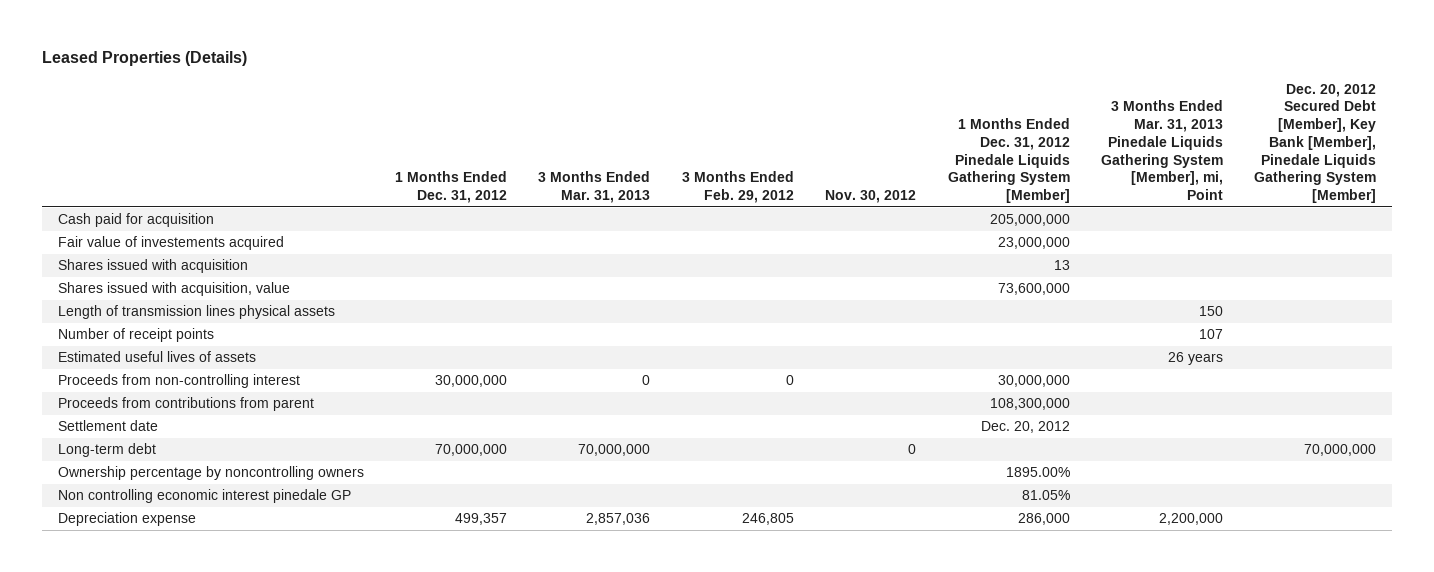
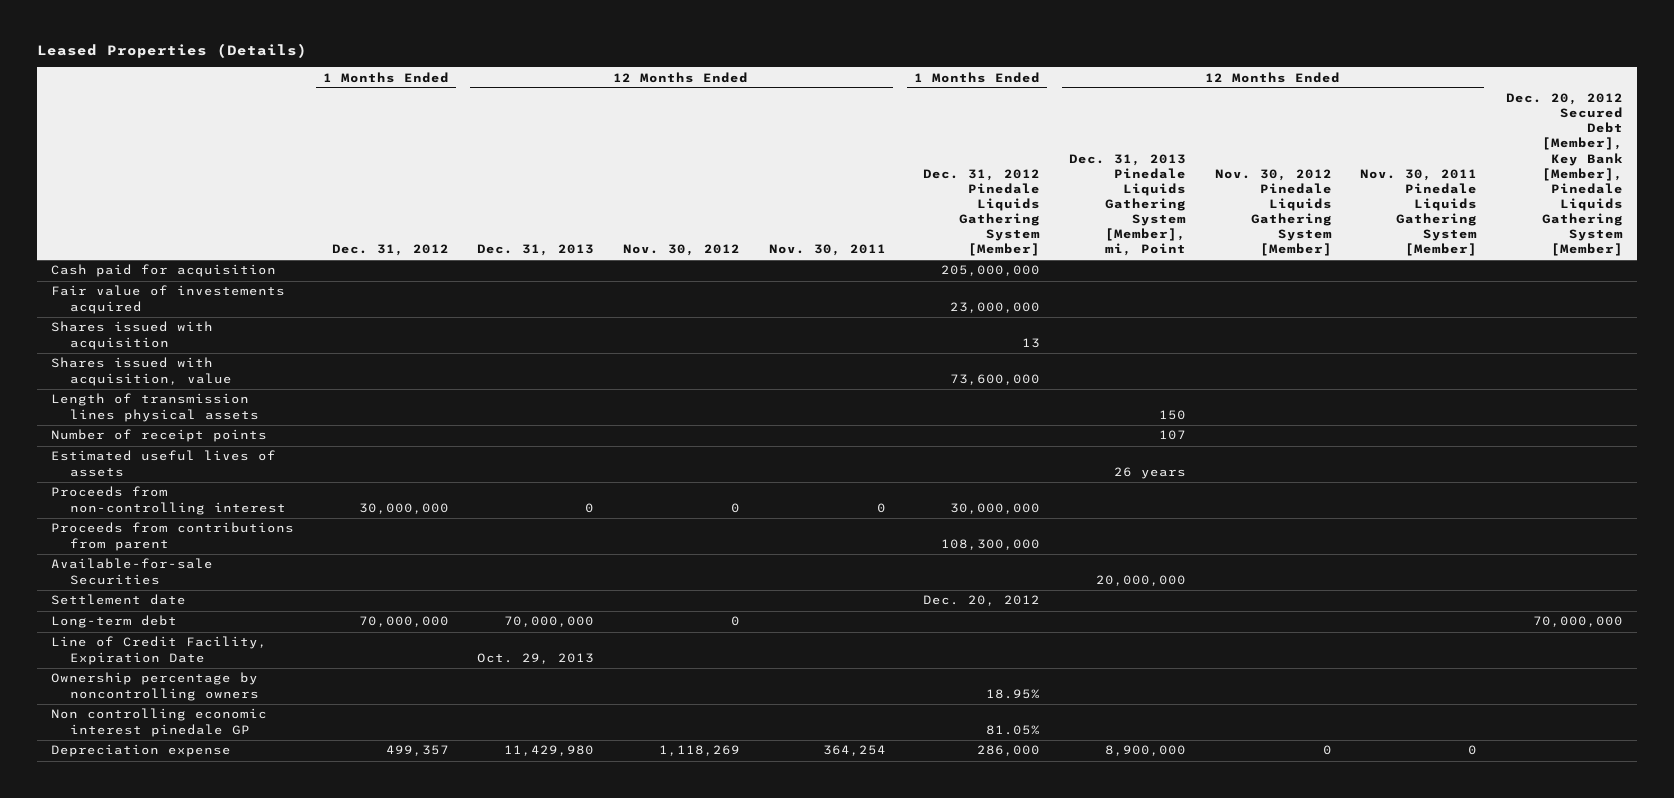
- | 1 Months Ended Dec. 31, 2012 | 3 Months Ended Mar. 31, 2013 | 3 Months Ended Feb. 29, 2012 | Nov. 30, 2012 | 1 Months Ended Dec. 31, 2012 Pinedale Liquids Gathering System [Member] | 3 Months Ended Mar. 31, 2013 Pinedale Liquids Gathering System [Member], mi, Point | Dec. 20, 2012 Secured Debt [Member], Key Bank [Member], Pinedale Liquids Gathering System [Member]
+ | 1 Months Ended Dec. 31, 2012 | 12 Months Ended Dec. 31, 2013 | 12 Months Ended Nov. 30, 2012 | 12 Months Ended Nov. 30, 2011 | 1 Months Ended Dec. 31, 2012 Pinedale Liquids Gathering System [Member] | 12 Months Ended Dec. 31, 2013 Pinedale Liquids Gathering System [Member], mi, Point | 12 Months Ended Nov. 30, 2012 Pinedale Liquids Gathering System [Member] | 12 Months Ended Nov. 30, 2011 Pinedale Liquids Gathering System [Member] | Dec. 20, 2012 Secured Debt [Member], Key Bank [Member], Pinedale Liquids Gathering System [Member]
+ Available-for-sale Securities | | | | | | 20,000,000 | | |
- Ownership percentage by noncontrolling owners | | | | | 1895.00% | |
+ Line of Credit Facility, Expiration Date | | Oct. 29, 2013 | | | | | | |
+ Ownership percentage by noncontrolling owners | | | | | 18.95% | | | |

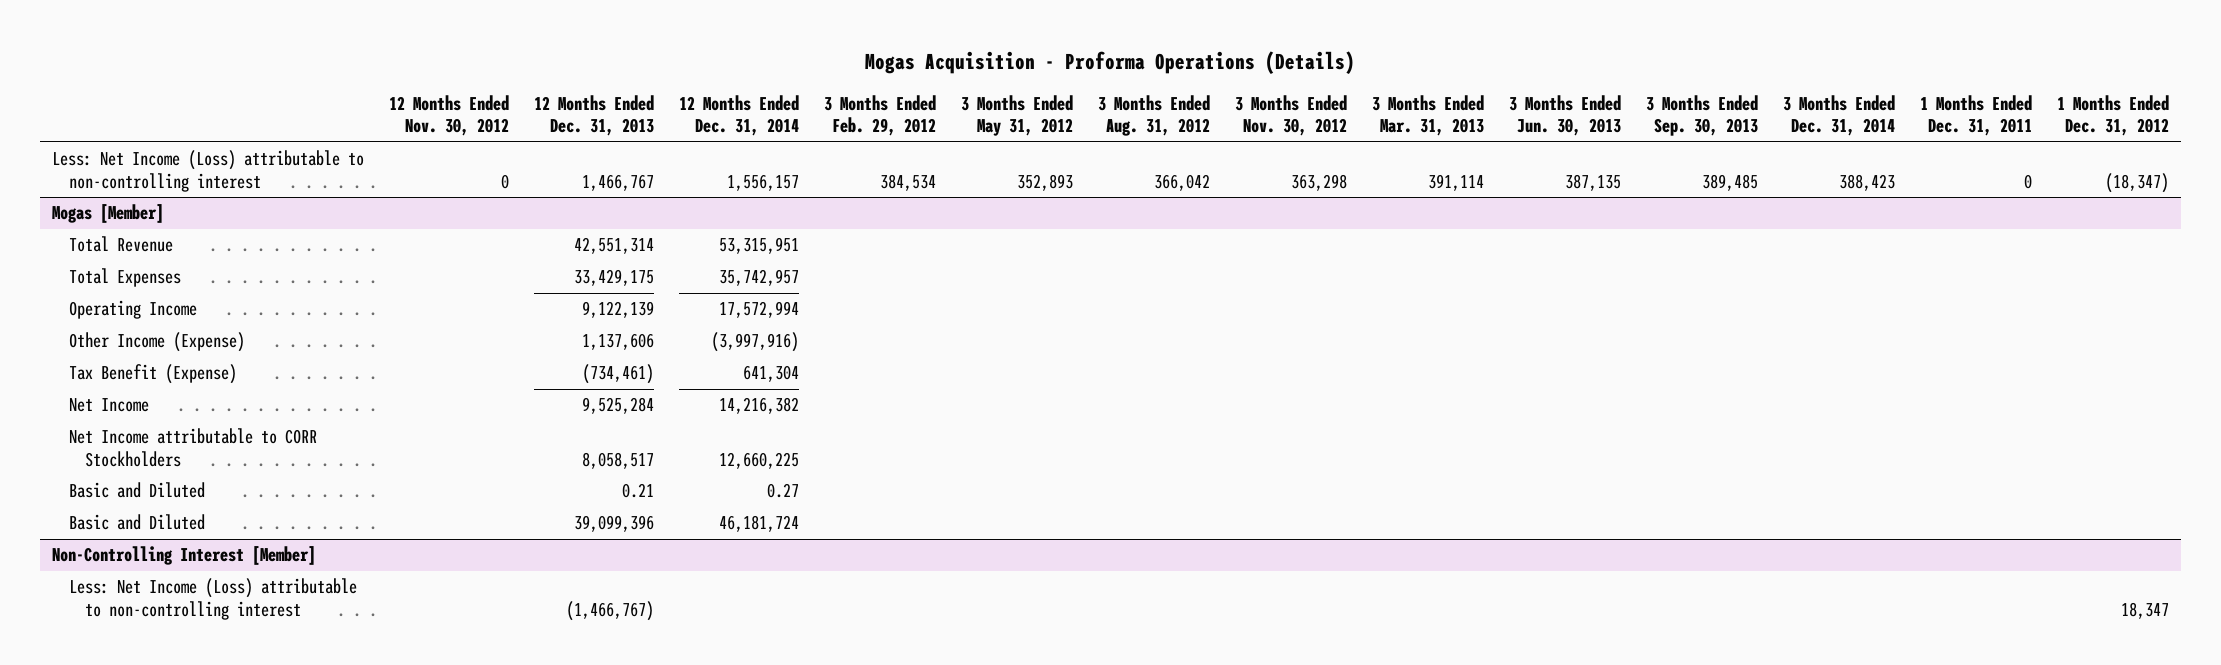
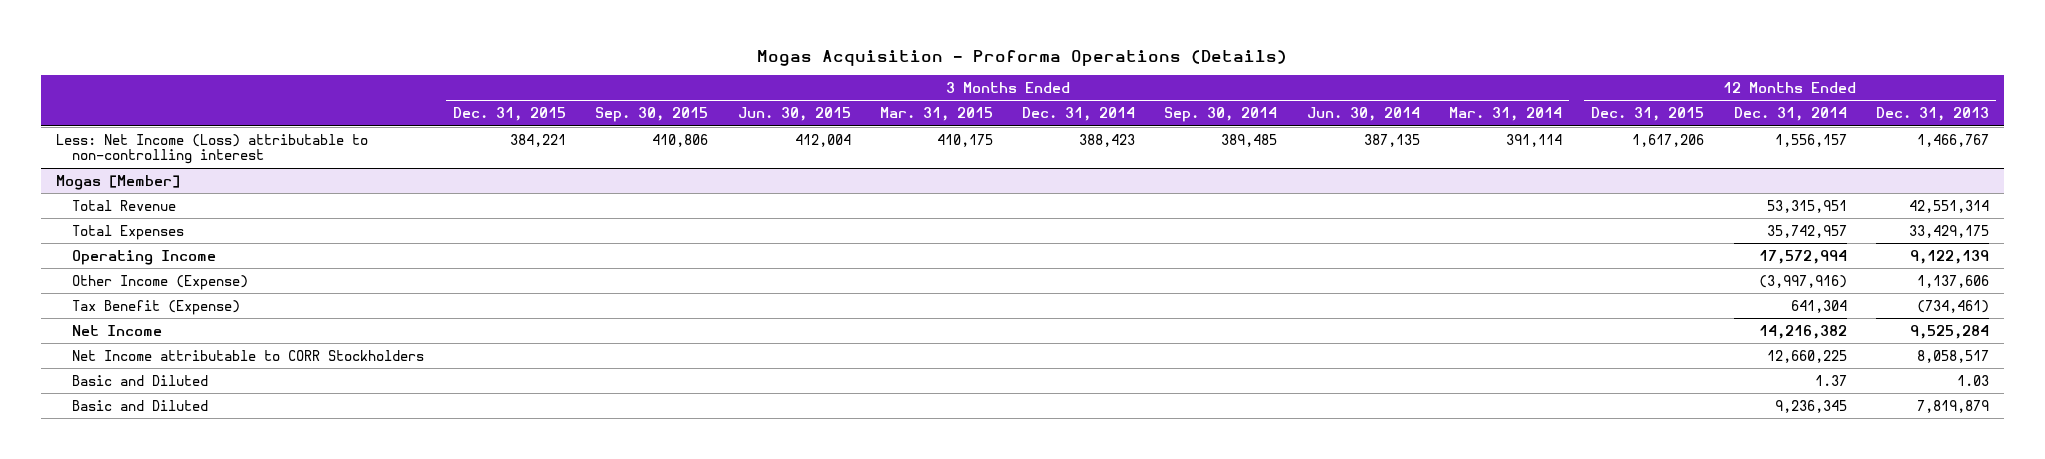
- | 12 Months Ended Nov. 30, 2012 | 12 Months Ended Dec. 31, 2013 | 12 Months Ended Dec. 31, 2014 | 3 Months Ended Feb. 29, 2012 | 3 Months Ended May 31, 2012 | 3 Months Ended Aug. 31, 2012 | 3 Months Ended Nov. 30, 2012 | 3 Months Ended Mar. 31, 2013 | 3 Months Ended Jun. 30, 2013 | 3 Months Ended Sep. 30, 2013 | 3 Months Ended Dec. 31, 2014 | 1 Months Ended Dec. 31, 2011 | 1 Months Ended Dec. 31, 2012
+ | 3 Months Ended Dec. 31, 2015 | 3 Months Ended Sep. 30, 2015 | 3 Months Ended Jun. 30, 2015 | 3 Months Ended Mar. 31, 2015 | 3 Months Ended Dec. 31, 2014 | 3 Months Ended Sep. 30, 2014 | 3 Months Ended Jun. 30, 2014 | 3 Months Ended Mar. 31, 2014 | 12 Months Ended Dec. 31, 2015 | 12 Months Ended Dec. 31, 2014 | 12 Months Ended Dec. 31, 2013
@ Mogas [Member]
- Basic and Diluted | | 0.21 | 0.27 | | | | | | | | | |
- Basic and Diluted | | 39,099,396 | 46,181,724 | | | | | | | | | |
- Non-Controlling Interest [Member]
- Less: Net Income (Loss) attributable to non-controlling interest | | (1,466,767) | | | | | | | | | | | 18,347
@ Mogas [Member]
+ Basic and Diluted | | | | | | | | | | 1.37 | 1.03
+ Basic and Diluted | | | | | | | | | | 9,236,345 | 7,819,879

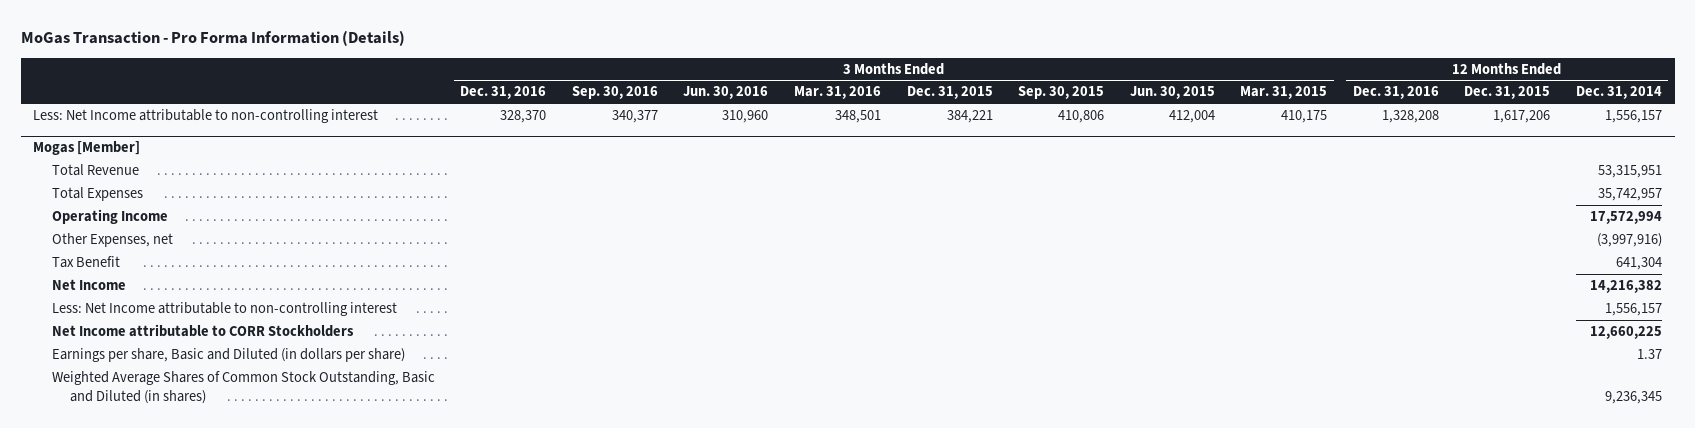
- Mogas Acquisition - Proforma Operations (Details)
+ MoGas Transaction - Pro Forma Information (Details)
- | 3 Months Ended Dec. 31, 2015 | 3 Months Ended Sep. 30, 2015 | 3 Months Ended Jun. 30, 2015 | 3 Months Ended Mar. 31, 2015 | 3 Months Ended Dec. 31, 2014 | 3 Months Ended Sep. 30, 2014 | 3 Months Ended Jun. 30, 2014 | 3 Months Ended Mar. 31, 2014 | 12 Months Ended Dec. 31, 2015 | 12 Months Ended Dec. 31, 2014 | 12 Months Ended Dec. 31, 2013
+ | 3 Months Ended Dec. 31, 2016 | 3 Months Ended Sep. 30, 2016 | 3 Months Ended Jun. 30, 2016 | 3 Months Ended Mar. 31, 2016 | 3 Months Ended Dec. 31, 2015 | 3 Months Ended Sep. 30, 2015 | 3 Months Ended Jun. 30, 2015 | 3 Months Ended Mar. 31, 2015 | 12 Months Ended Dec. 31, 2016 | 12 Months Ended Dec. 31, 2015 | 12 Months Ended Dec. 31, 2014
- Less: Net Income (Loss) attributable to non-controlling interest | 384,221 | 410,806 | 412,004 | 410,175 | 388,423 | 389,485 | 387,135 | 391,114 | 1,617,206 | 1,556,157 | 1,466,767
+ Less: Net Income attributable to non-controlling interest | 328,370 | 340,377 | 310,960 | 348,501 | 384,221 | 410,806 | 412,004 | 410,175 | 1,328,208 | 1,617,206 | 1,556,157
@ Mogas [Member]
- Other Income (Expense) | | | | | | | | | | (3,997,916) | 1,137,606
- Tax Benefit (Expense) | | | | | | | | | | 641,304 | (734,461)
+ Other Expenses, net | | | | | | | | | | | (3,997,916)
+ Tax Benefit | | | | | | | | | | | 641,304
+ Less: Net Income attributable to non-controlling interest | | | | | | | | | | | 1,556,157
- Basic and Diluted | | | | | | | | | | 1.37 | 1.03
- Basic and Diluted | | | | | | | | | | 9,236,345 | 7,819,879
+ Earnings per share, Basic and Diluted (in dollars per share) | | | | | | | | | | | 1.37
+ Weighted Average Shares of Common Stock Outstanding, Basic and Diluted (in shares) | | | | | | | | | | | 9,236,345

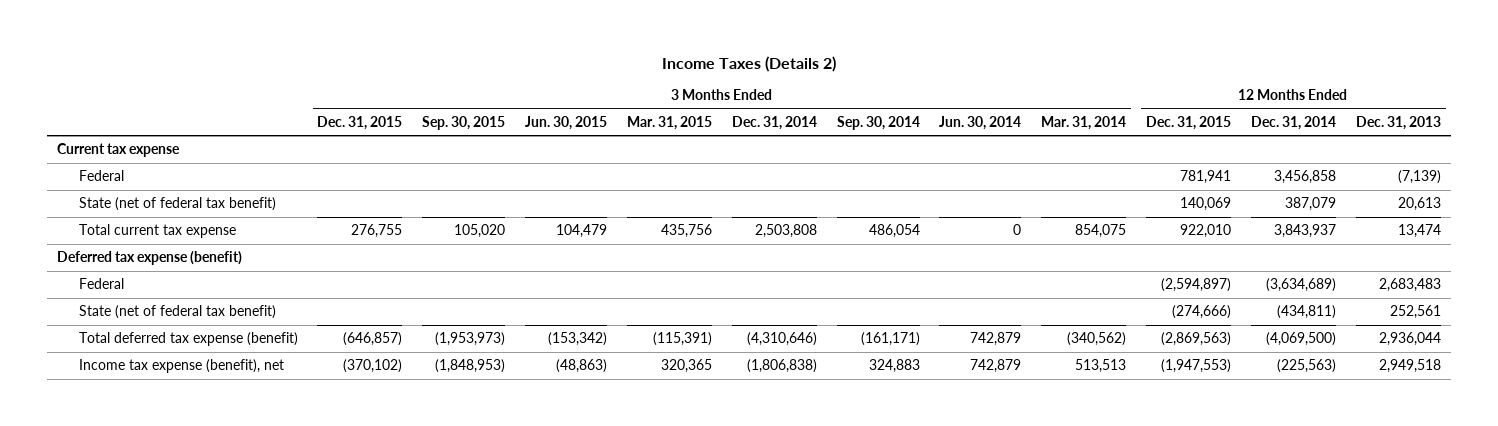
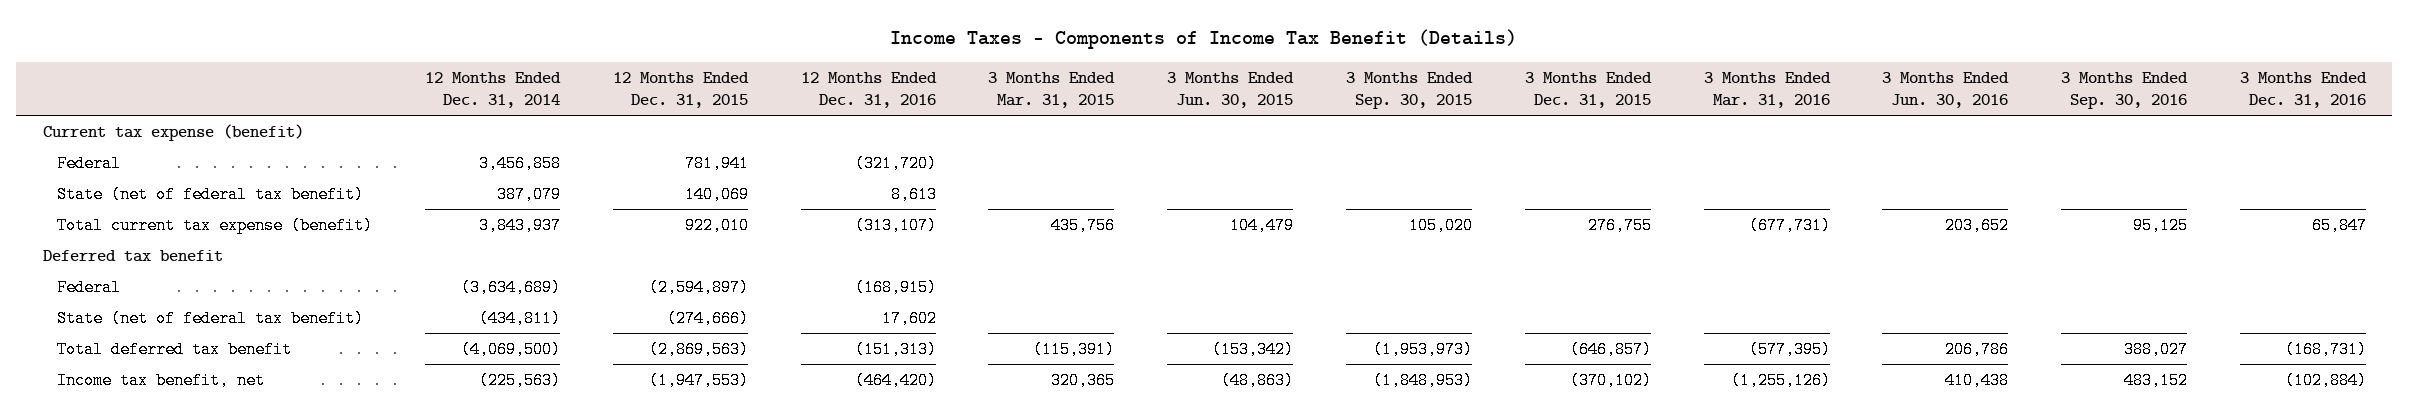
- Income Taxes (Details 2)
+ Income Taxes - Components of Income Tax Benefit (Details)
- | 3 Months Ended Dec. 31, 2015 | 3 Months Ended Sep. 30, 2015 | 3 Months Ended Jun. 30, 2015 | 3 Months Ended Mar. 31, 2015 | 3 Months Ended Dec. 31, 2014 | 3 Months Ended Sep. 30, 2014 | 3 Months Ended Jun. 30, 2014 | 3 Months Ended Mar. 31, 2014 | 12 Months Ended Dec. 31, 2015 | 12 Months Ended Dec. 31, 2014 | 12 Months Ended Dec. 31, 2013
+ | 12 Months Ended Dec. 31, 2014 | 12 Months Ended Dec. 31, 2015 | 12 Months Ended Dec. 31, 2016 | 3 Months Ended Mar. 31, 2015 | 3 Months Ended Jun. 30, 2015 | 3 Months Ended Sep. 30, 2015 | 3 Months Ended Dec. 31, 2015 | 3 Months Ended Mar. 31, 2016 | 3 Months Ended Jun. 30, 2016 | 3 Months Ended Sep. 30, 2016 | 3 Months Ended Dec. 31, 2016
- Current tax expense
+ Current tax expense (benefit)
- Total current tax expense | 276,755 | 105,020 | 104,479 | 435,756 | 2,503,808 | 486,054 | 0 | 854,075 | 922,010 | 3,843,937 | 13,474
- Deferred tax expense (benefit)
+ Total current tax expense (benefit) | 3,843,937 | 922,010 | (313,107) | 435,756 | 104,479 | 105,020 | 276,755 | (677,731) | 203,652 | 95,125 | 65,847
+ Deferred tax benefit
- Total deferred tax expense (benefit) | (646,857) | (1,953,973) | (153,342) | (115,391) | (4,310,646) | (161,171) | 742,879 | (340,562) | (2,869,563) | (4,069,500) | 2,936,044
- Income tax expense (benefit), net | (370,102) | (1,848,953) | (48,863) | 320,365 | (1,806,838) | 324,883 | 742,879 | 513,513 | (1,947,553) | (225,563) | 2,949,518
+ Total deferred tax benefit | (4,069,500) | (2,869,563) | (151,313) | (115,391) | (153,342) | (1,953,973) | (646,857) | (577,395) | 206,786 | 388,027 | (168,731)
+ Income tax benefit, net | (225,563) | (1,947,553) | (464,420) | 320,365 | (48,863) | (1,848,953) | (370,102) | (1,255,126) | 410,438 | 483,152 | (102,884)

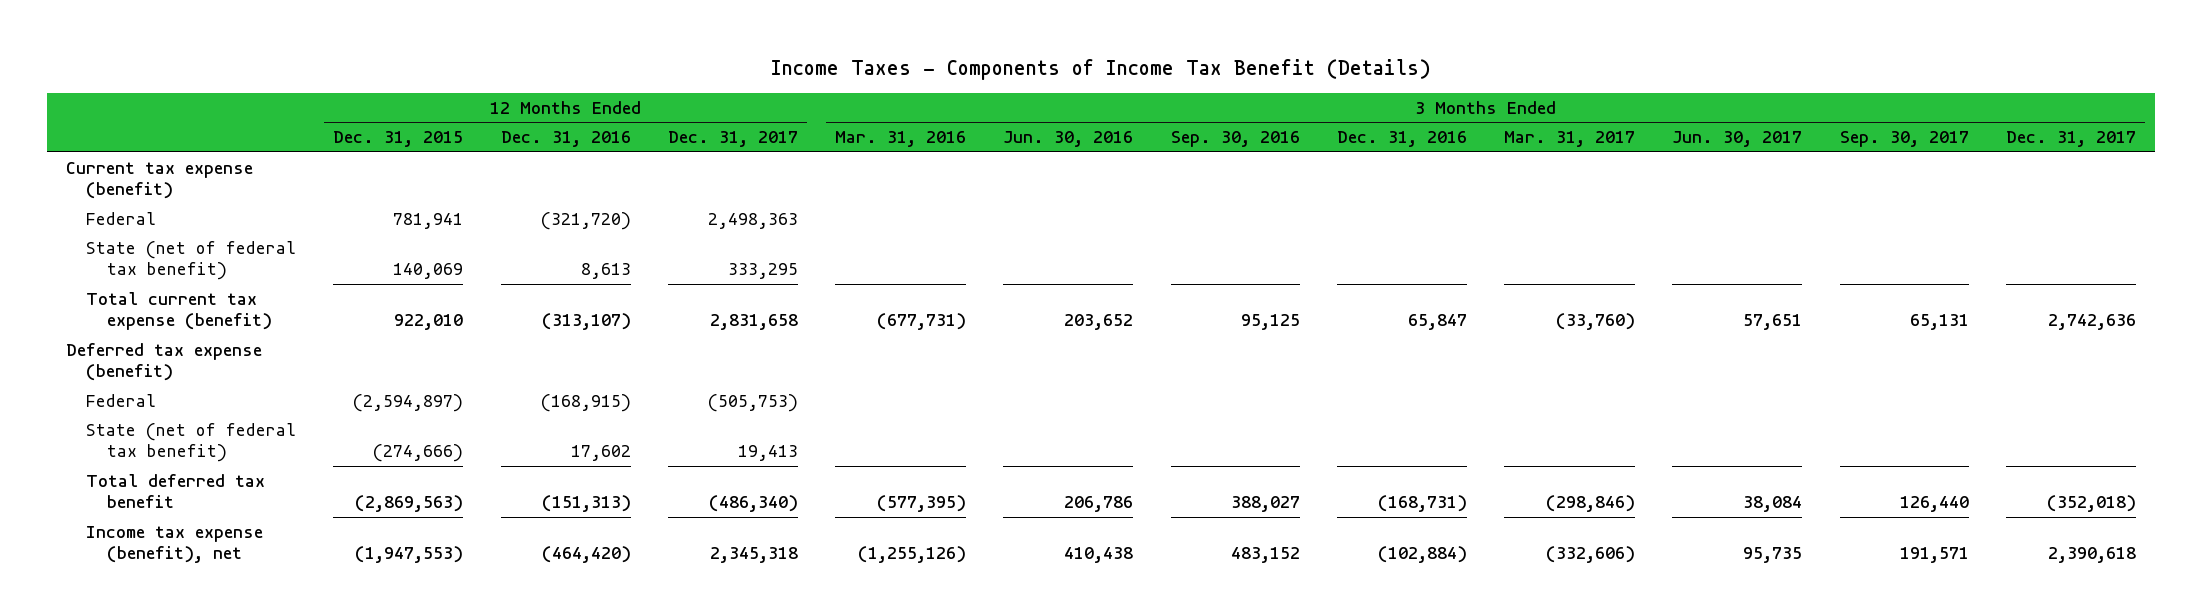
- | 12 Months Ended Dec. 31, 2014 | 12 Months Ended Dec. 31, 2015 | 12 Months Ended Dec. 31, 2016 | 3 Months Ended Mar. 31, 2015 | 3 Months Ended Jun. 30, 2015 | 3 Months Ended Sep. 30, 2015 | 3 Months Ended Dec. 31, 2015 | 3 Months Ended Mar. 31, 2016 | 3 Months Ended Jun. 30, 2016 | 3 Months Ended Sep. 30, 2016 | 3 Months Ended Dec. 31, 2016
+ | 12 Months Ended Dec. 31, 2015 | 12 Months Ended Dec. 31, 2016 | 12 Months Ended Dec. 31, 2017 | 3 Months Ended Mar. 31, 2016 | 3 Months Ended Jun. 30, 2016 | 3 Months Ended Sep. 30, 2016 | 3 Months Ended Dec. 31, 2016 | 3 Months Ended Mar. 31, 2017 | 3 Months Ended Jun. 30, 2017 | 3 Months Ended Sep. 30, 2017 | 3 Months Ended Dec. 31, 2017
- Deferred tax benefit
+ Deferred tax expense (benefit)
- Income tax benefit, net | (225,563) | (1,947,553) | (464,420) | 320,365 | (48,863) | (1,848,953) | (370,102) | (1,255,126) | 410,438 | 483,152 | (102,884)
+ Income tax expense (benefit), net | (1,947,553) | (464,420) | 2,345,318 | (1,255,126) | 410,438 | 483,152 | (102,884) | (332,606) | 95,735 | 191,571 | 2,390,618

